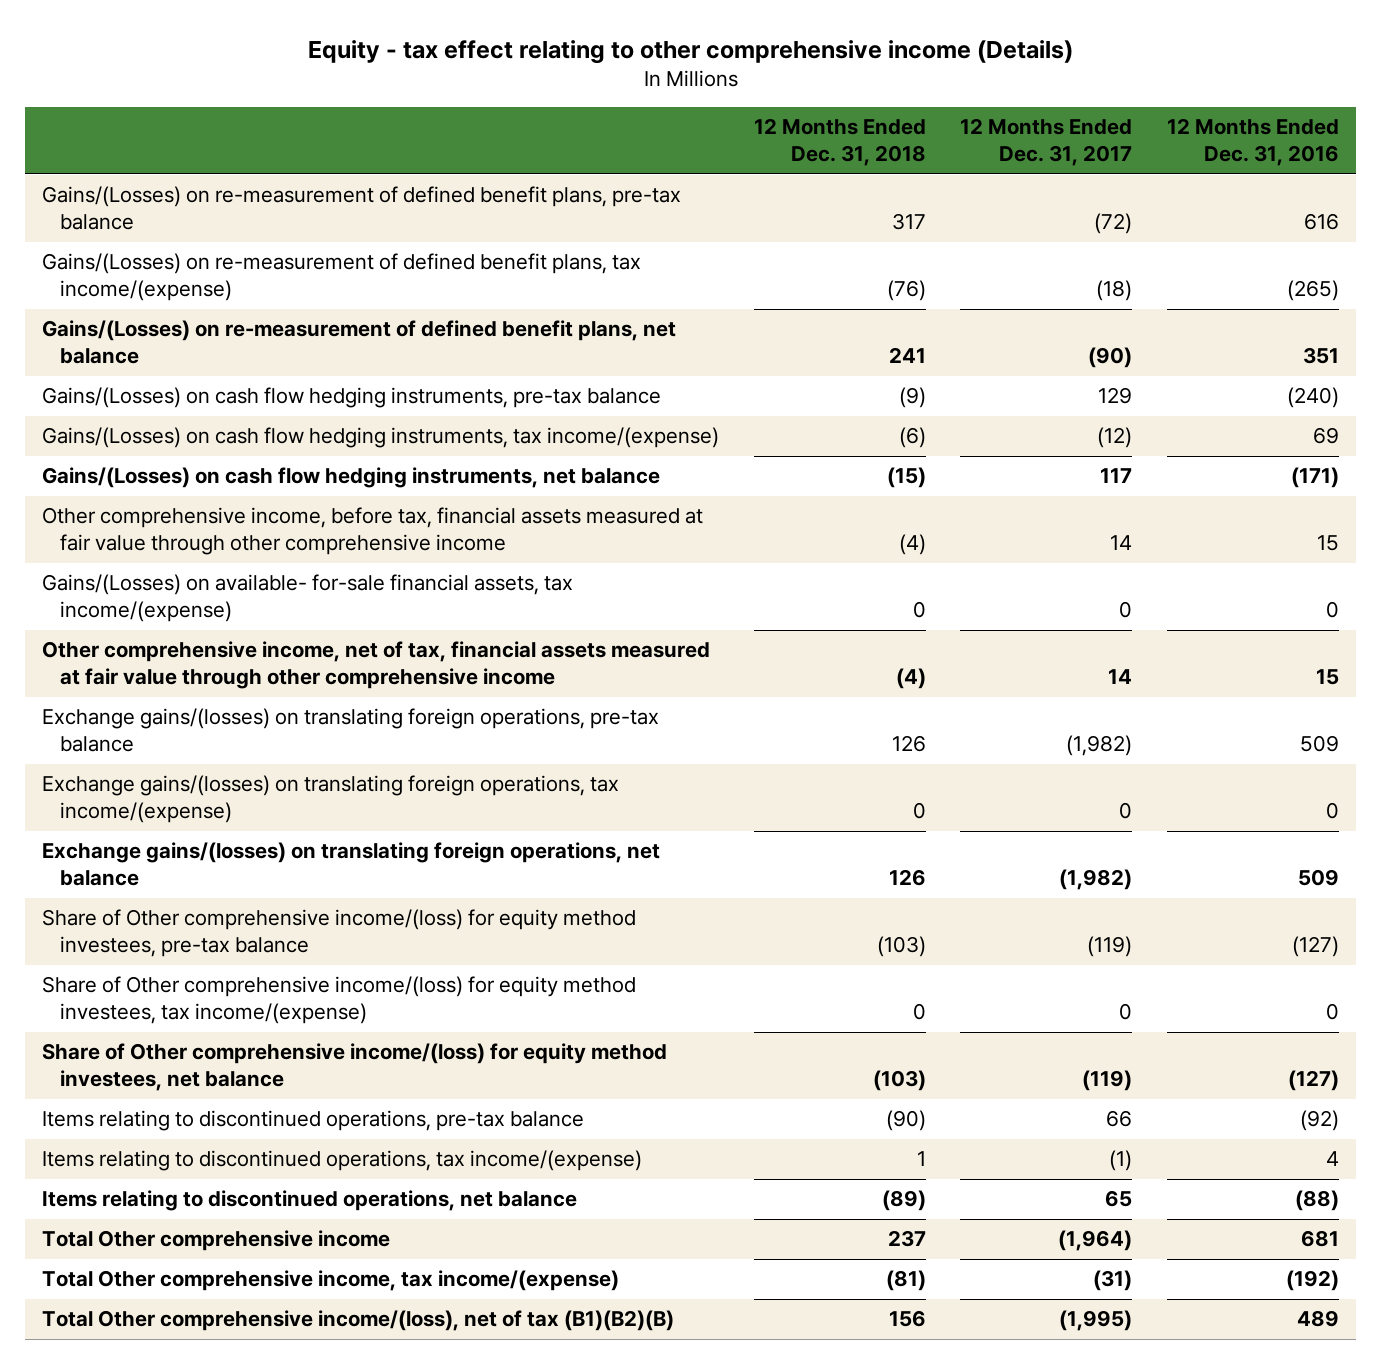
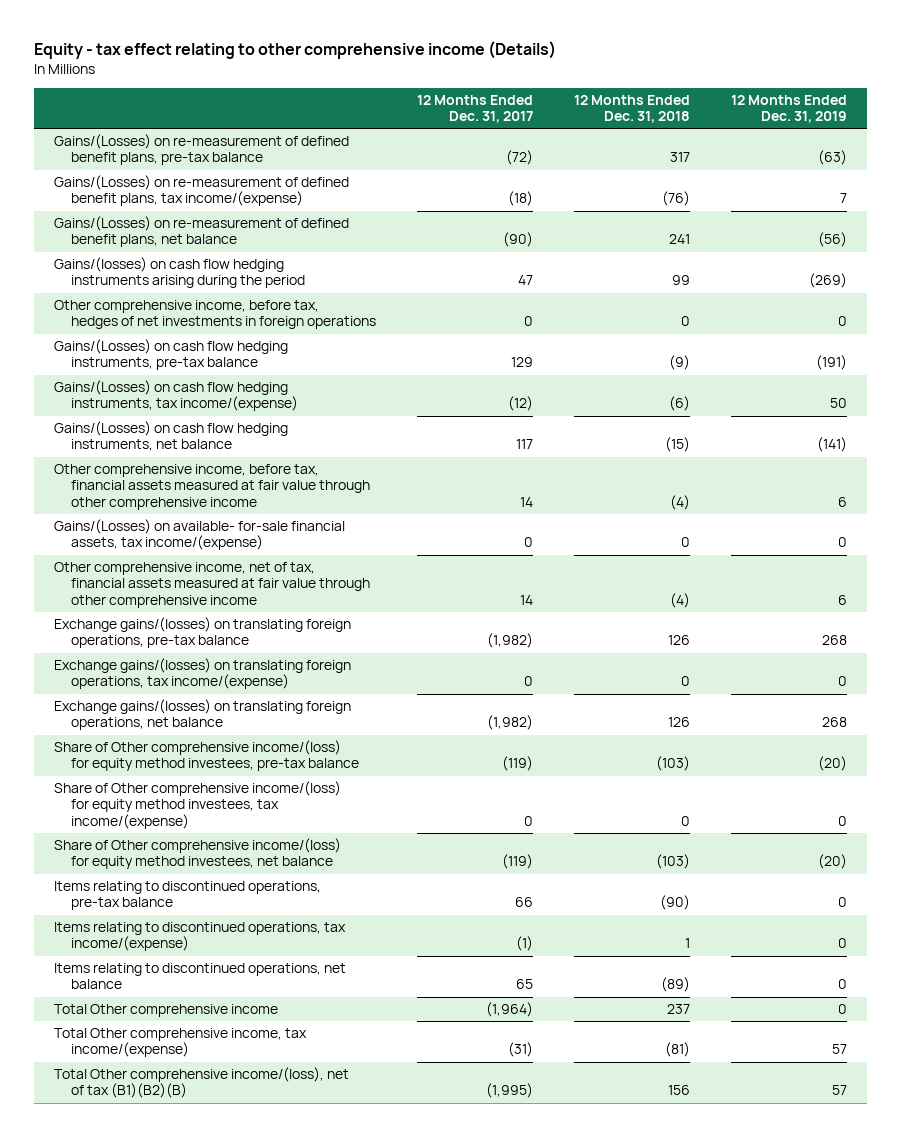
- | 12 Months Ended Dec. 31, 2018 | 12 Months Ended Dec. 31, 2017 | 12 Months Ended Dec. 31, 2016
+ | 12 Months Ended Dec. 31, 2017 | 12 Months Ended Dec. 31, 2018 | 12 Months Ended Dec. 31, 2019
+ Gains/(losses) on cash flow hedging instruments arising during the period | 47 | 99 | (269)
+ Other comprehensive income, before tax, hedges of net investments in foreign operations | 0 | 0 | 0

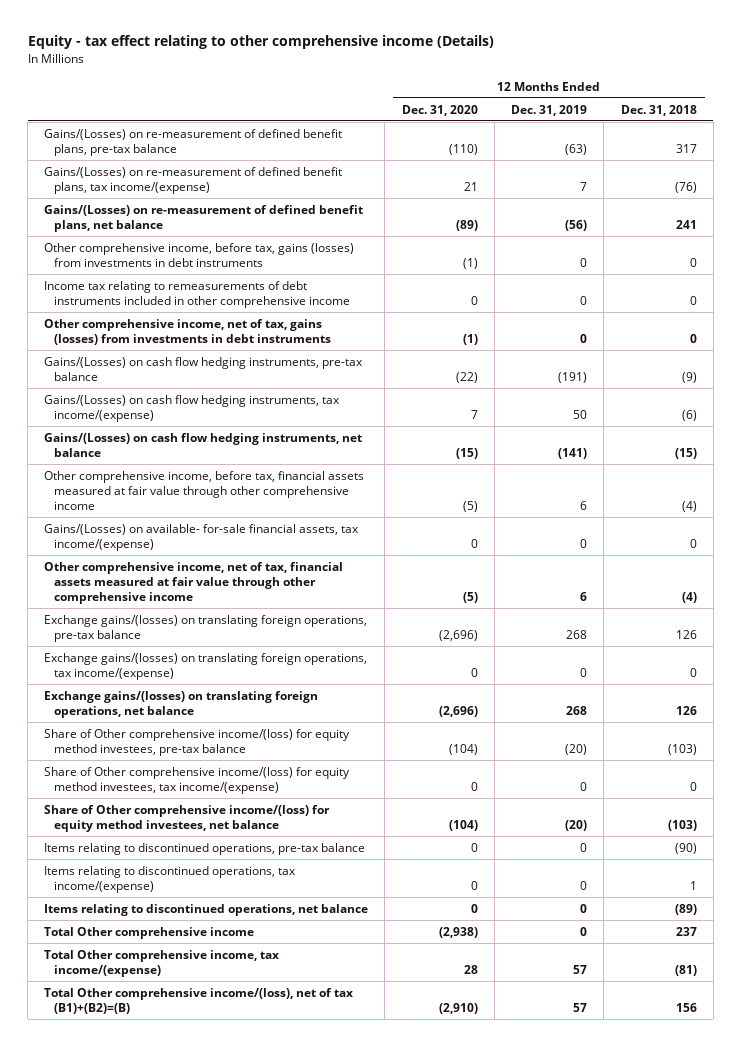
- | 12 Months Ended Dec. 31, 2017 | 12 Months Ended Dec. 31, 2018 | 12 Months Ended Dec. 31, 2019
+ | 12 Months Ended Dec. 31, 2020 | 12 Months Ended Dec. 31, 2019 | 12 Months Ended Dec. 31, 2018
- Gains/(losses) on cash flow hedging instruments arising during the period | 47 | 99 | (269)
- Other comprehensive income, before tax, hedges of net investments in foreign operations | 0 | 0 | 0
+ Other comprehensive income, before tax, gains (losses) from investments in debt instruments | (1) | 0 | 0
+ Income tax relating to remeasurements of debt instruments included in other comprehensive income | 0 | 0 | 0
+ Other comprehensive income, net of tax, gains (losses) from investments in debt instruments | (1) | 0 | 0
- Total Other comprehensive income/(loss), net of tax (B1)(B2)(B) | (1,995) | 156 | 57
+ Total Other comprehensive income/(loss), net of tax (B1)+(B2)=(B) | (2,910) | 57 | 156

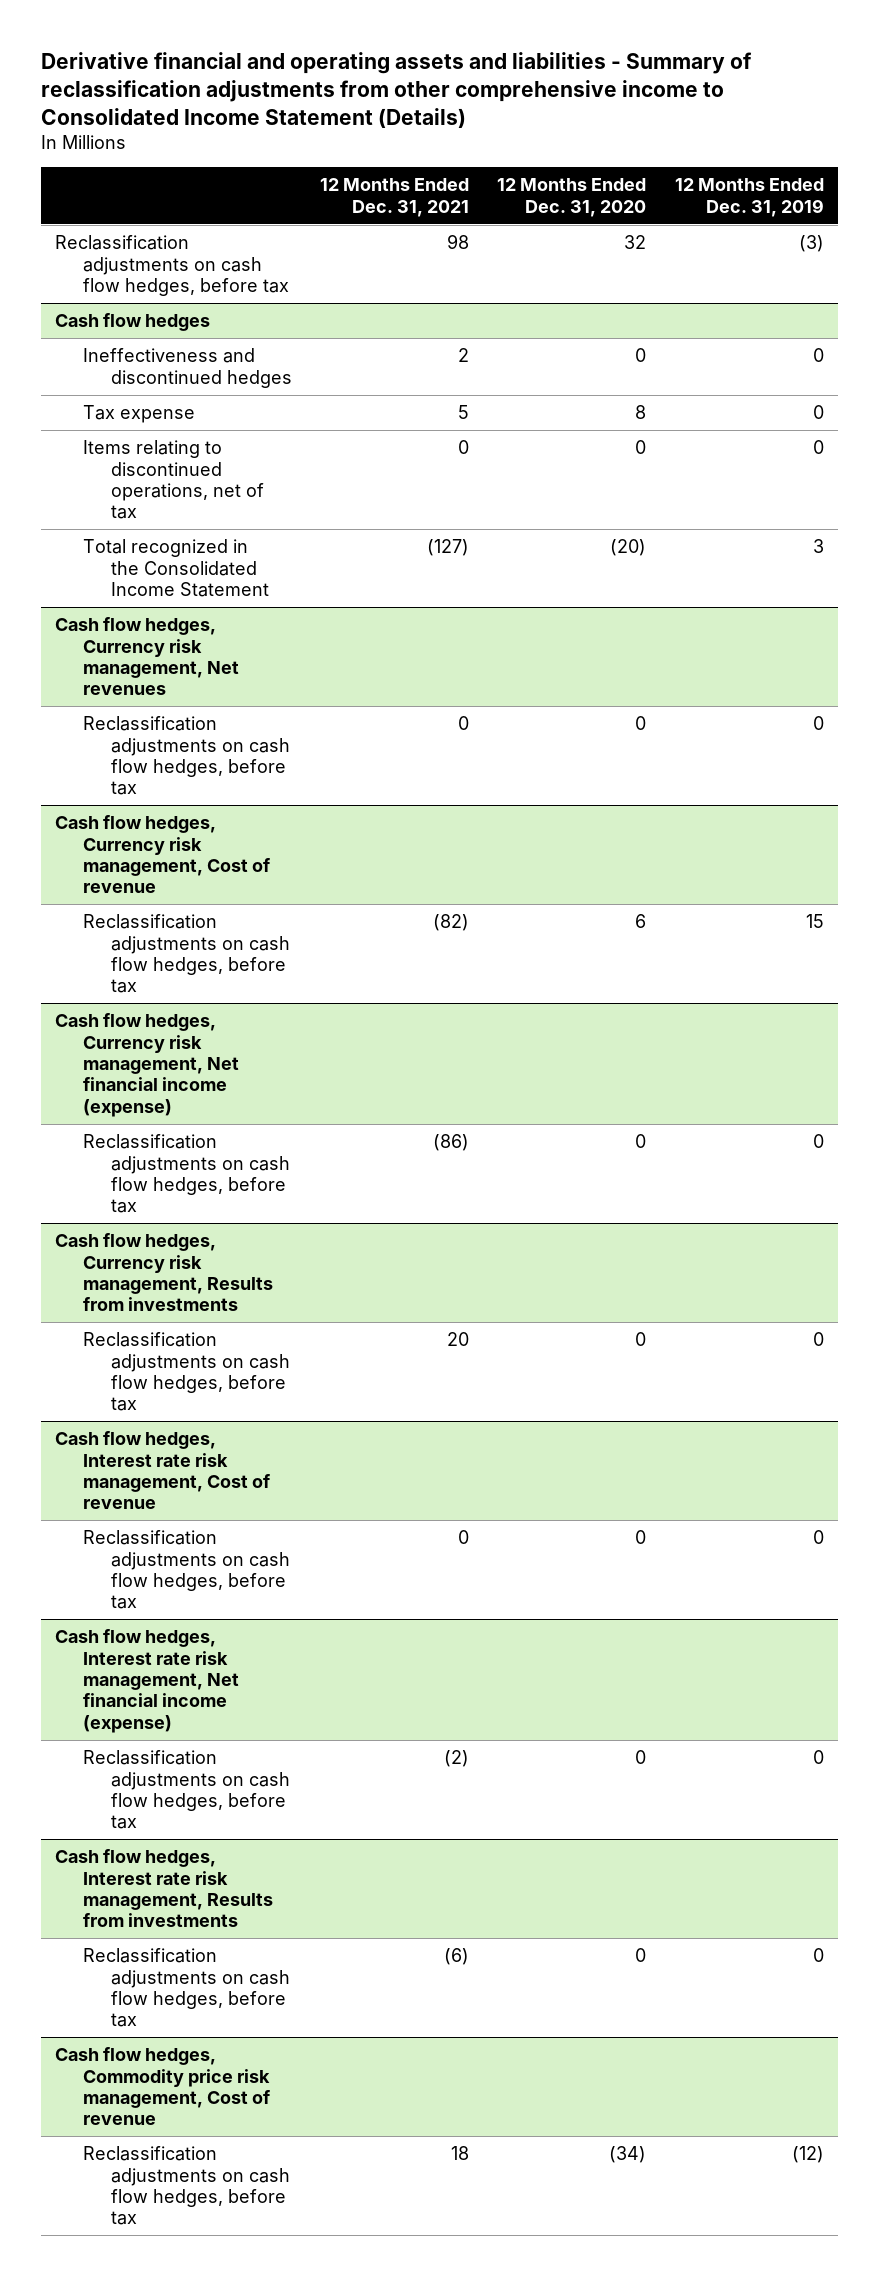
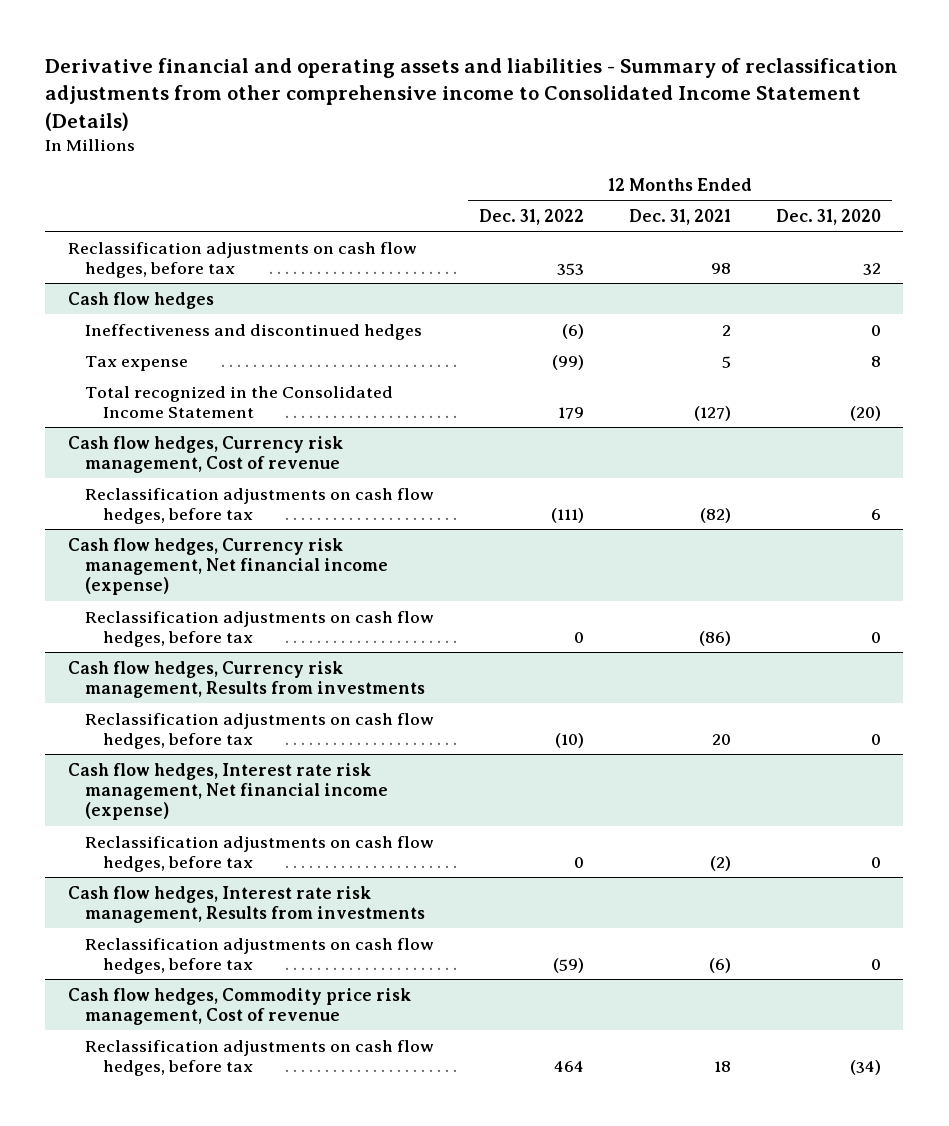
- | 12 Months Ended Dec. 31, 2021 | 12 Months Ended Dec. 31, 2020 | 12 Months Ended Dec. 31, 2019
+ | 12 Months Ended Dec. 31, 2022 | 12 Months Ended Dec. 31, 2021 | 12 Months Ended Dec. 31, 2020
@ Cash flow hedges
- Items relating to discontinued operations, net of tax | 0 | 0 | 0
- Cash flow hedges, Currency risk management, Net revenues
- Reclassification adjustments on cash flow hedges, before tax | 0 | 0 | 0
- Cash flow hedges, Interest rate risk management, Cost of revenue
- Reclassification adjustments on cash flow hedges, before tax | 0 | 0 | 0

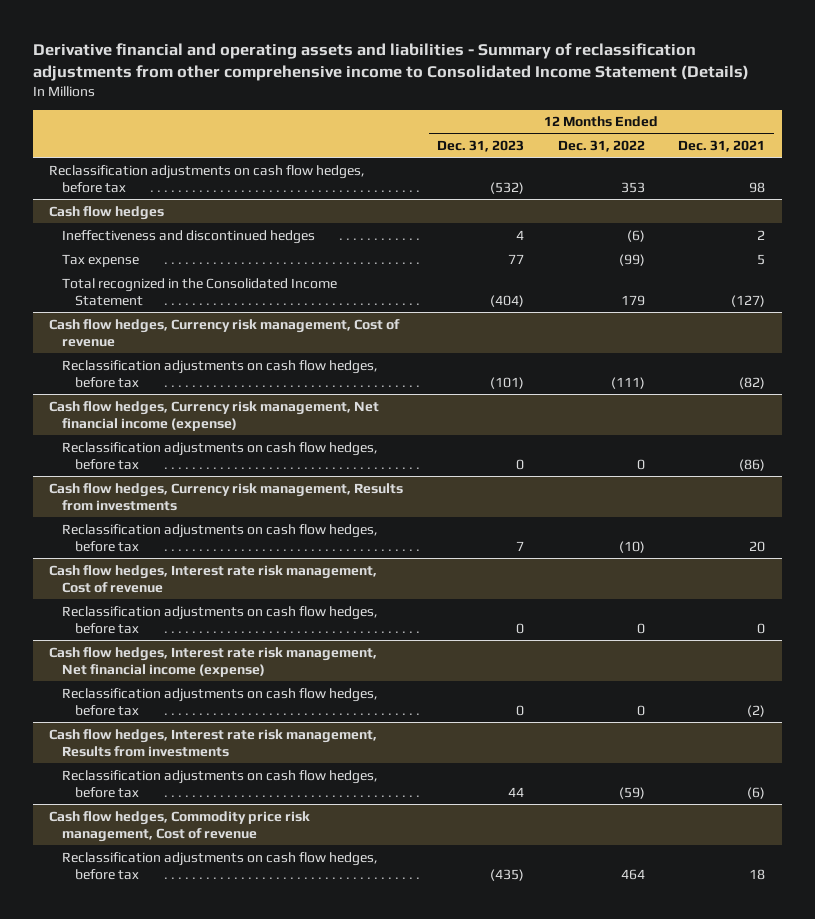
- | 12 Months Ended Dec. 31, 2022 | 12 Months Ended Dec. 31, 2021 | 12 Months Ended Dec. 31, 2020
+ | 12 Months Ended Dec. 31, 2023 | 12 Months Ended Dec. 31, 2022 | 12 Months Ended Dec. 31, 2021
+ Cash flow hedges, Interest rate risk management, Cost of revenue
+ Reclassification adjustments on cash flow hedges, before tax | 0 | 0 | 0

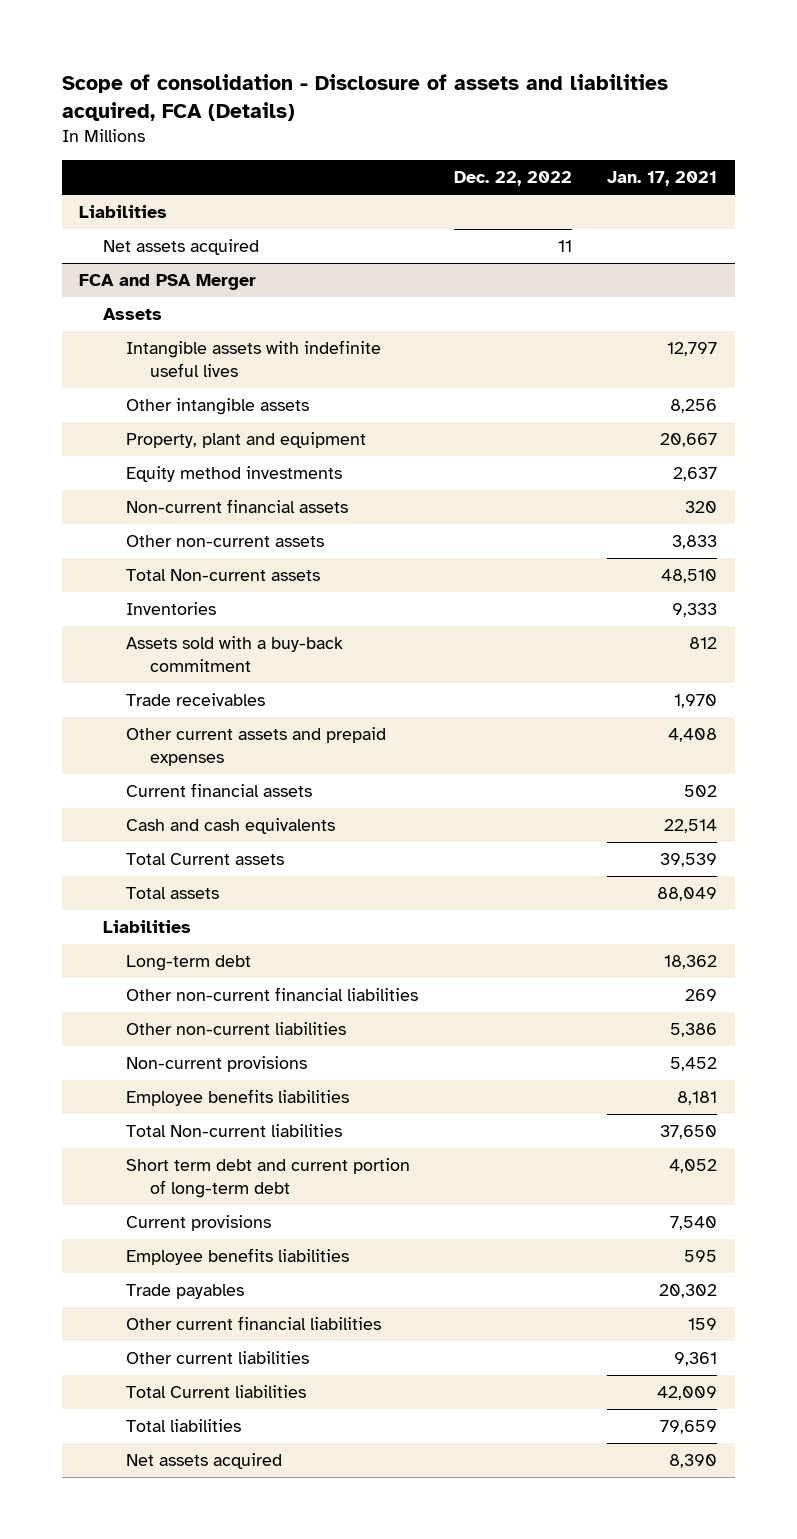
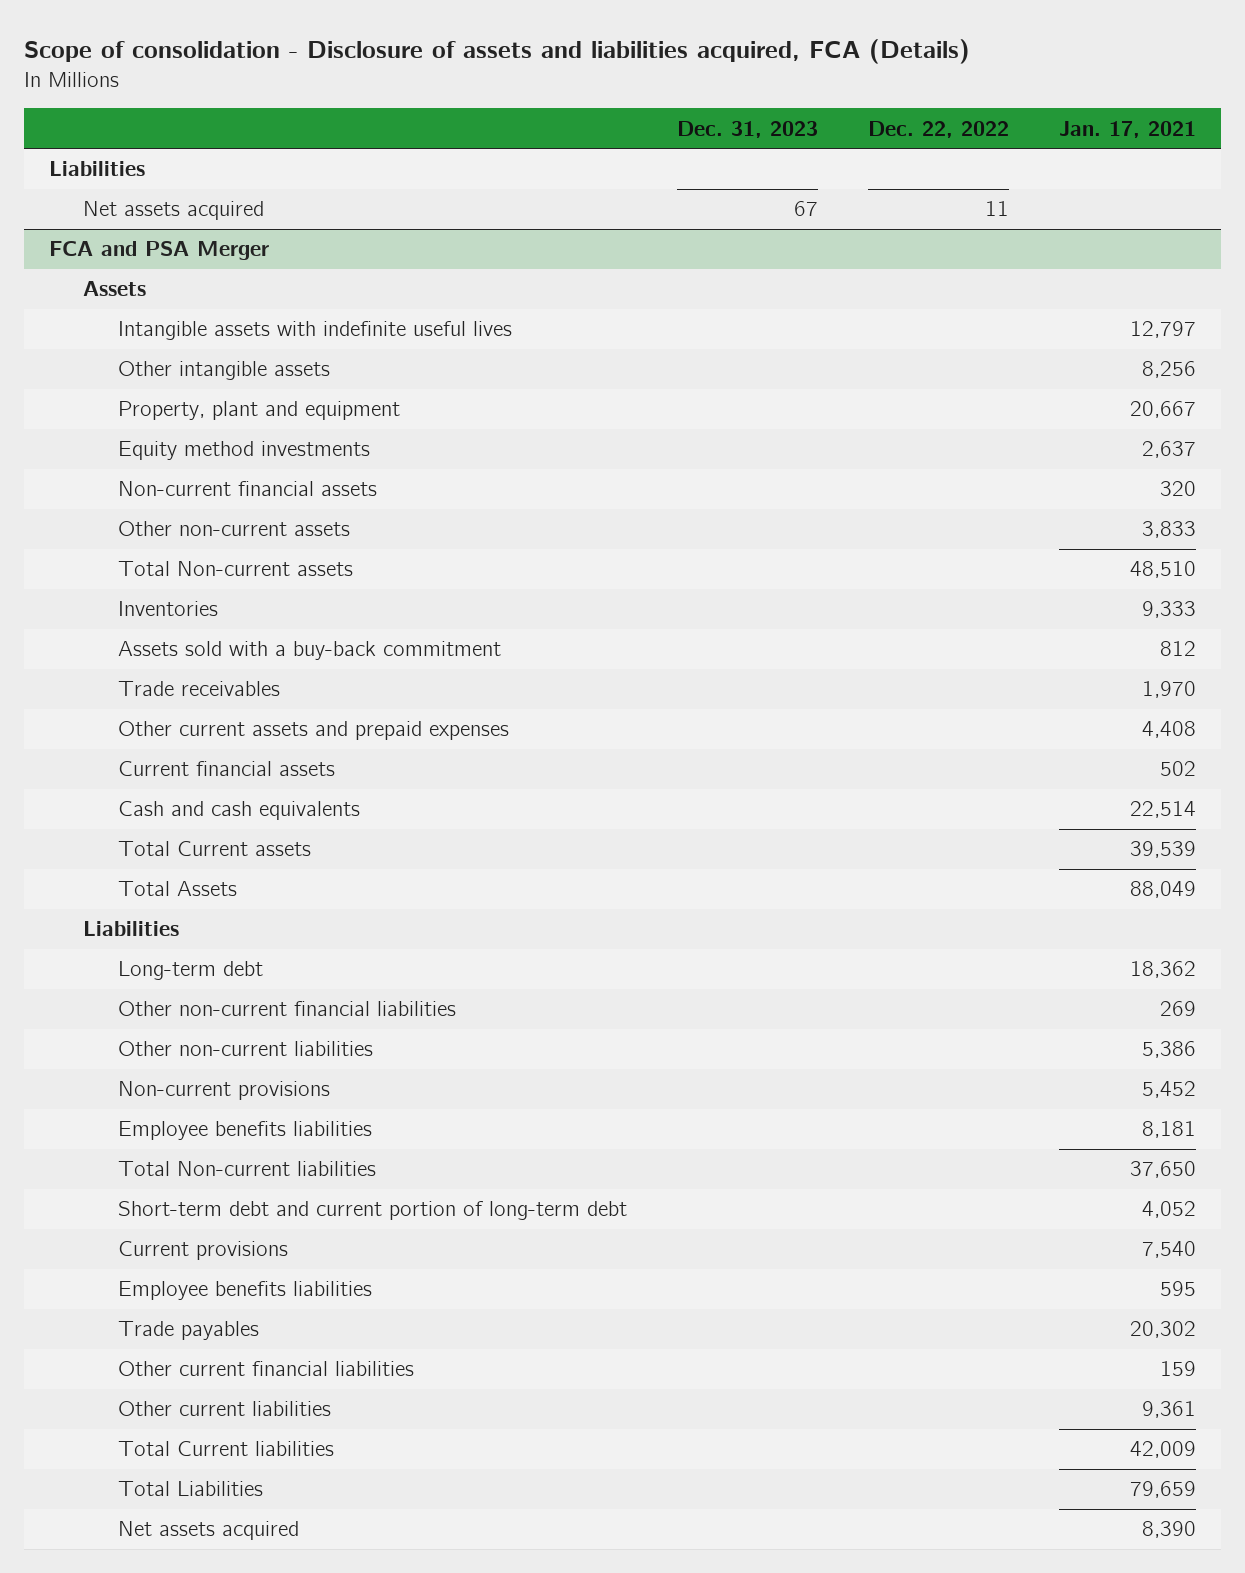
- | Dec. 22, 2022 | Jan. 17, 2021
+ | Dec. 31, 2023 | Dec. 22, 2022 | Jan. 17, 2021
@ FCA and PSA Merger
- Total assets | | 88,049
+ Total Assets | | | 88,049
- Short term debt and current portion of long-term debt | | 4,052
+ Short-term debt and current portion of long-term debt | | | 4,052
- Total liabilities | | 79,659
+ Total Liabilities | | | 79,659

